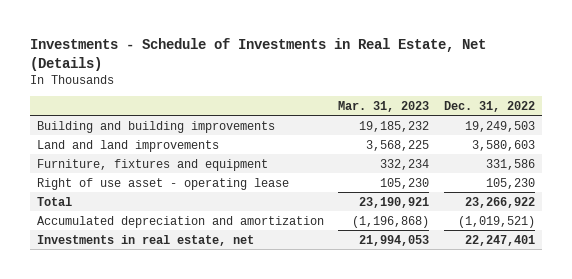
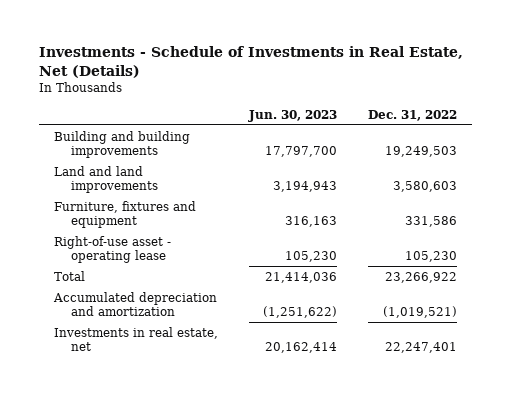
- | Mar. 31, 2023 | Dec. 31, 2022
+ | Jun. 30, 2023 | Dec. 31, 2022
- Right of use asset - operating lease | 105,230 | 105,230
+ Right-of-use asset - operating lease | 105,230 | 105,230

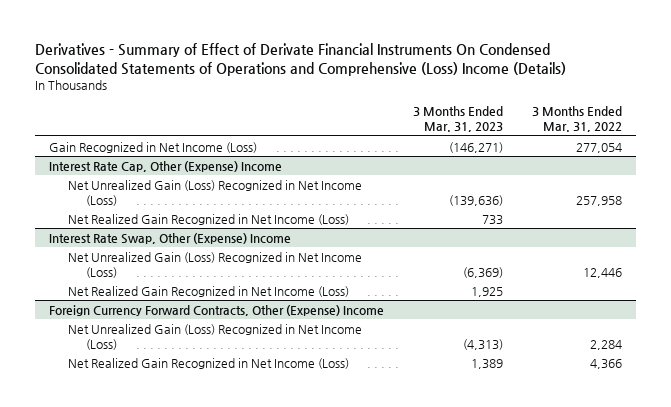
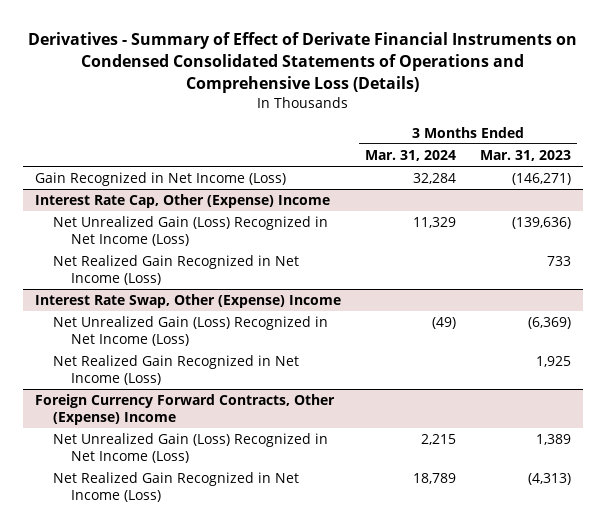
- Derivatives - Summary of Effect of Derivate Financial Instruments On Condensed Consolidated Statements of Operations and Comprehensive (Loss) Income (Details)
+ Derivatives - Summary of Effect of Derivate Financial Instruments on Condensed Consolidated Statements of Operations and Comprehensive Loss (Details)
- | 3 Months Ended Mar. 31, 2023 | 3 Months Ended Mar. 31, 2022
+ | 3 Months Ended Mar. 31, 2024 | 3 Months Ended Mar. 31, 2023
@ Foreign Currency Forward Contracts, Other (Expense) Income
- Net Unrealized Gain (Loss) Recognized in Net Income (Loss) | (4,313) | 2,284
- Net Realized Gain Recognized in Net Income (Loss) | 1,389 | 4,366
+ Net Unrealized Gain (Loss) Recognized in Net Income (Loss) | 2,215 | 1,389
+ Net Realized Gain Recognized in Net Income (Loss) | 18,789 | (4,313)

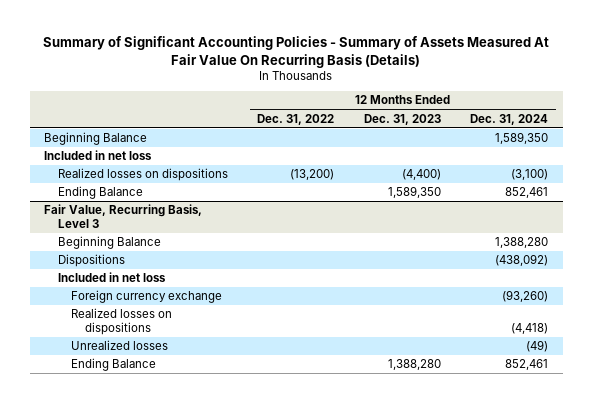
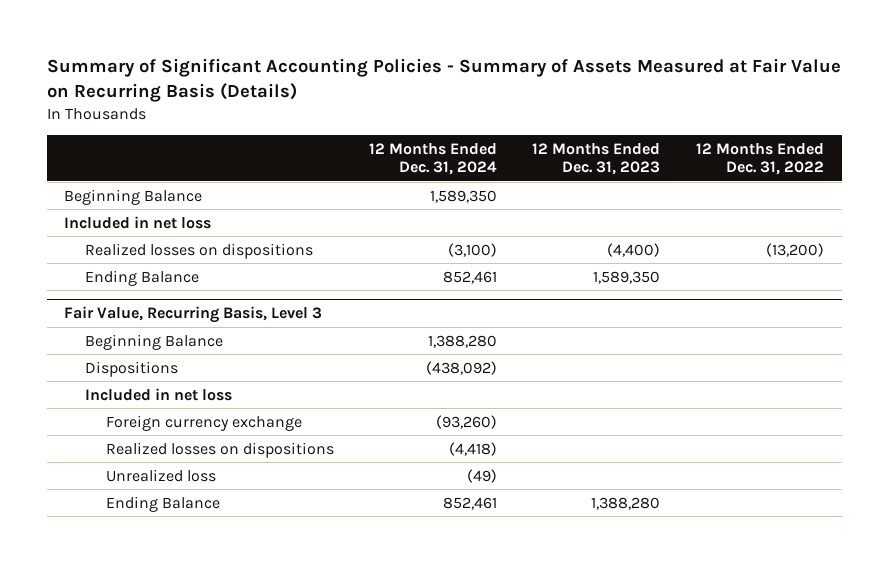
- Summary of Significant Accounting Policies - Summary of Assets Measured At Fair Value On Recurring Basis (Details)
+ Summary of Significant Accounting Policies - Summary of Assets Measured at Fair Value on Recurring Basis (Details)
- | 12 Months Ended Dec. 31, 2022 | 12 Months Ended Dec. 31, 2023 | 12 Months Ended Dec. 31, 2024
+ | 12 Months Ended Dec. 31, 2024 | 12 Months Ended Dec. 31, 2023 | 12 Months Ended Dec. 31, 2022
@ Fair Value, Recurring Basis, Level 3
- Unrealized losses | | | (49)
+ Unrealized loss | (49) | |

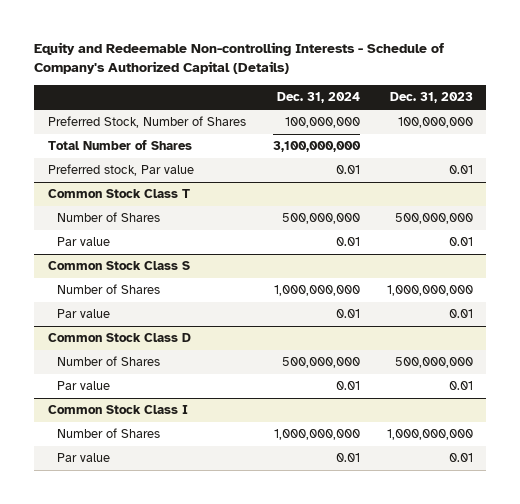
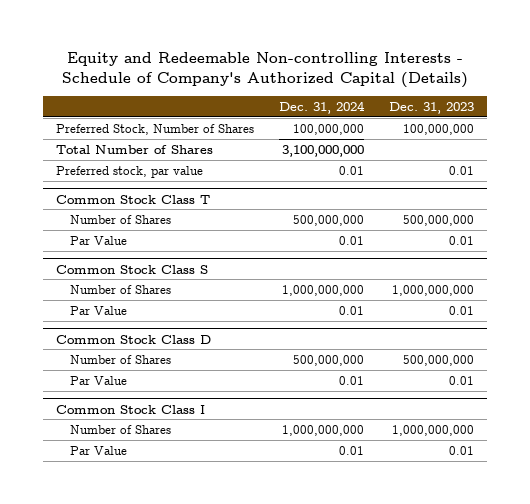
- Preferred stock, Par value | 0.01 | 0.01
+ Preferred stock, par value | 0.01 | 0.01
@ Common Stock Class T
- Par value | 0.01 | 0.01
+ Par Value | 0.01 | 0.01
@ Common Stock Class S
- Par value | 0.01 | 0.01
+ Par Value | 0.01 | 0.01
@ Common Stock Class D
- Par value | 0.01 | 0.01
+ Par Value | 0.01 | 0.01
@ Common Stock Class I
- Par value | 0.01 | 0.01
+ Par Value | 0.01 | 0.01

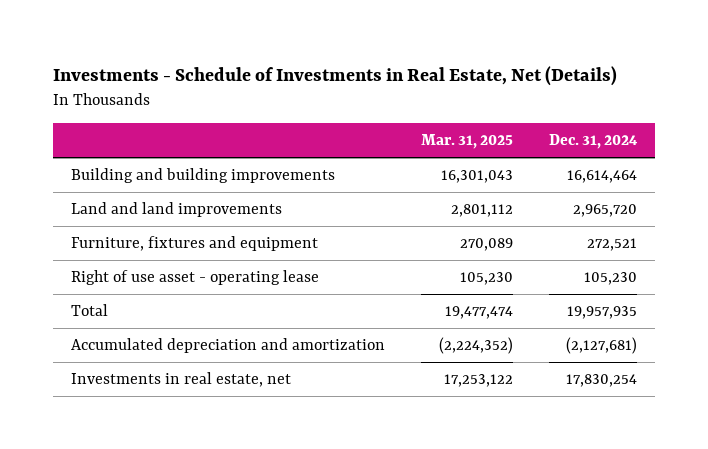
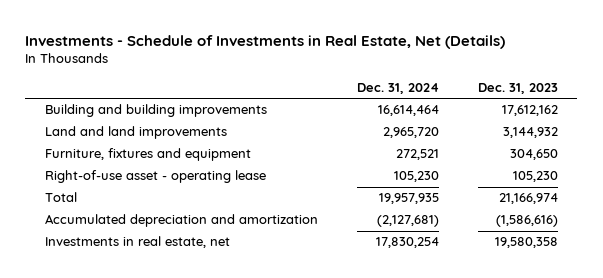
- | Mar. 31, 2025 | Dec. 31, 2024
+ | Dec. 31, 2024 | Dec. 31, 2023
- Right of use asset - operating lease | 105,230 | 105,230
+ Right-of-use asset - operating lease | 105,230 | 105,230

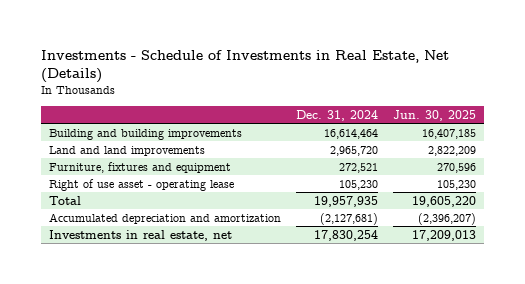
- | Dec. 31, 2024 | Dec. 31, 2023
+ | Dec. 31, 2024 | Jun. 30, 2025
- Right-of-use asset - operating lease | 105,230 | 105,230
+ Right of use asset - operating lease | 105,230 | 105,230

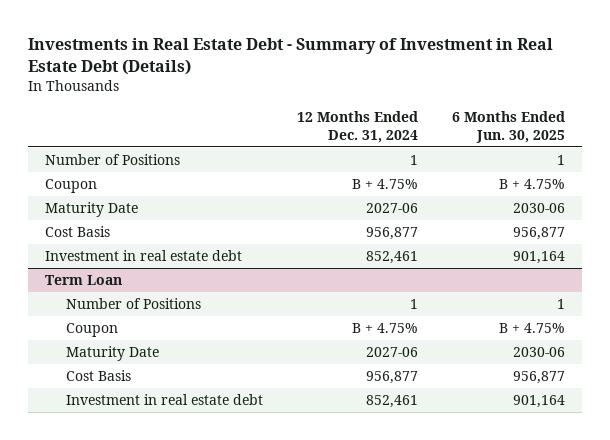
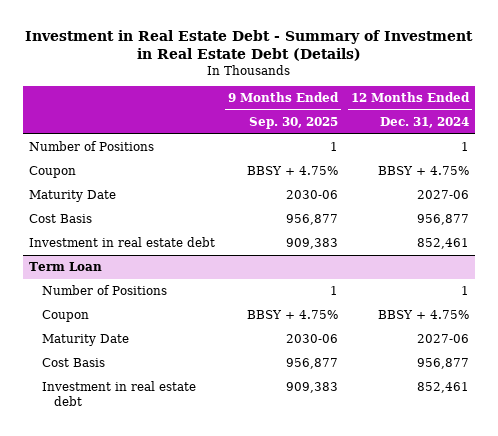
- Investments in Real Estate Debt - Summary of Investment in Real Estate Debt (Details)
+ Investment in Real Estate Debt - Summary of Investment in Real Estate Debt (Details)
- | 12 Months Ended Dec. 31, 2024 | 6 Months Ended Jun. 30, 2025
+ | 9 Months Ended Sep. 30, 2025 | 12 Months Ended Dec. 31, 2024
- Coupon | B + 4.75% | B + 4.75%
+ Coupon | BBSY + 4.75% | BBSY + 4.75%
@ Term Loan
- Coupon | B + 4.75% | B + 4.75%
+ Coupon | BBSY + 4.75% | BBSY + 4.75%

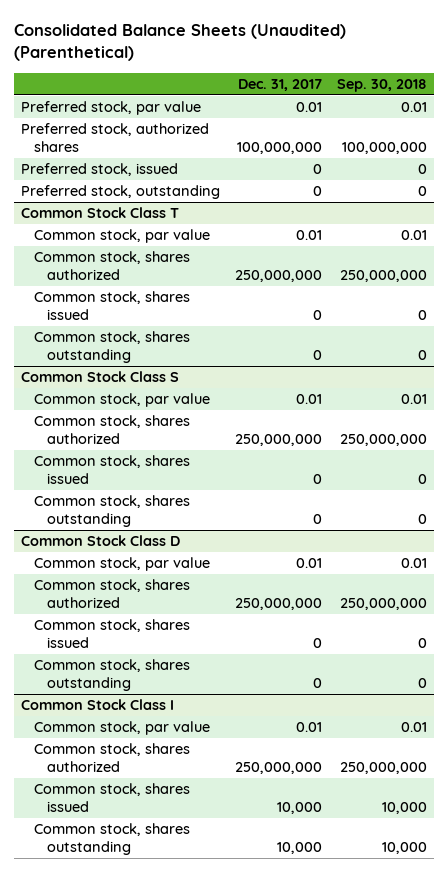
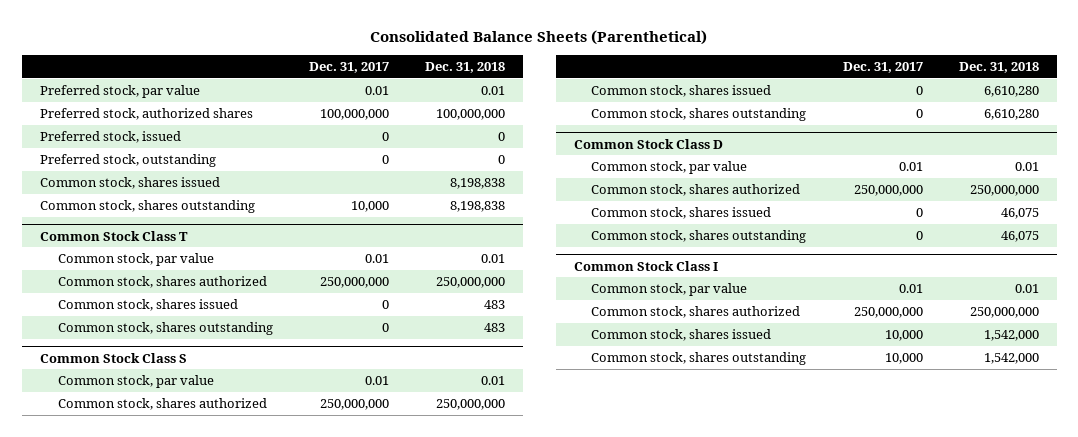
- Consolidated Balance Sheets (Unaudited) (Parenthetical)
+ Consolidated Balance Sheets (Parenthetical)
- | Dec. 31, 2017 | Sep. 30, 2018
+ | Dec. 31, 2017 | Dec. 31, 2018
+ Common stock, shares issued | | 8,198,838
+ Common stock, shares outstanding | 10,000 | 8,198,838

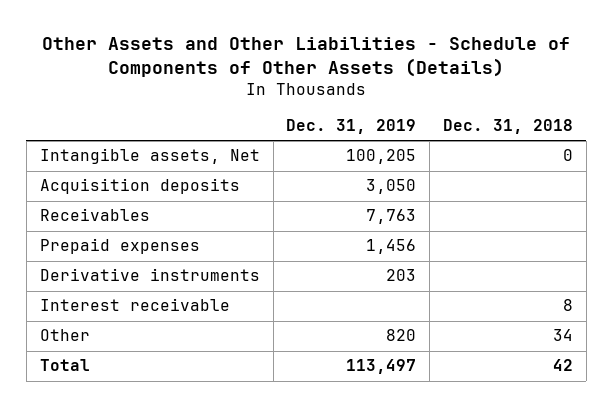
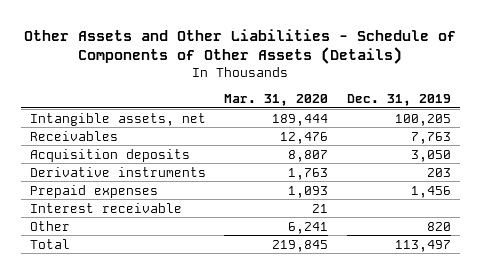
- | Dec. 31, 2019 | Dec. 31, 2018
+ | Mar. 31, 2020 | Dec. 31, 2019
- Intangible assets, Net | 100,205 | 0
+ Intangible assets, net | 189,444 | 100,205
moved down: Acquisition deposits | 8,807 | 3,050
moved down: Prepaid expenses | 1,093 | 1,456

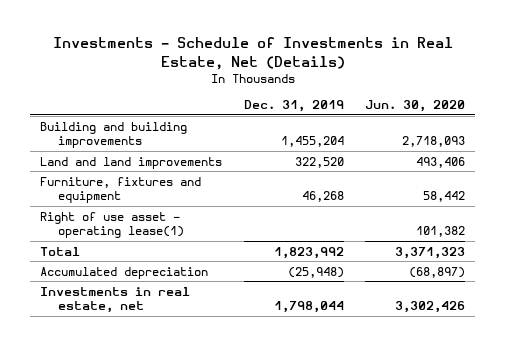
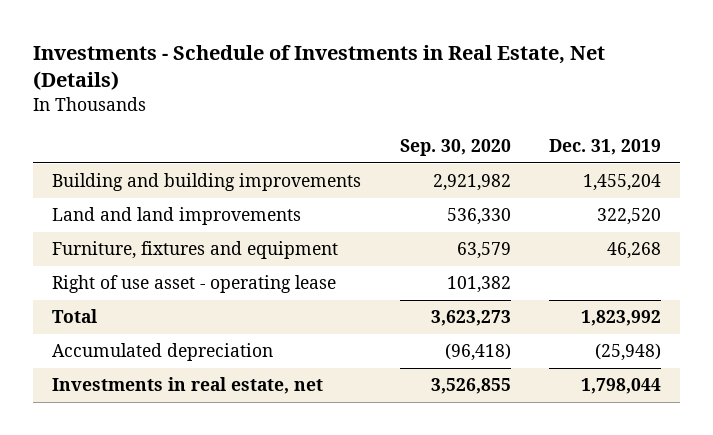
- | Dec. 31, 2019 | Jun. 30, 2020
+ | Sep. 30, 2020 | Dec. 31, 2019
- Right of use asset - operating lease(1) | | 101,382
+ Right of use asset - operating lease | 101,382 |

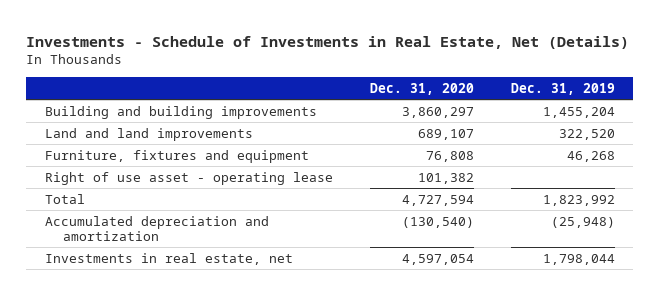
- | Sep. 30, 2020 | Dec. 31, 2019
+ | Dec. 31, 2020 | Dec. 31, 2019
- Accumulated depreciation | (96,418) | (25,948)
+ Accumulated depreciation and amortization | (130,540) | (25,948)

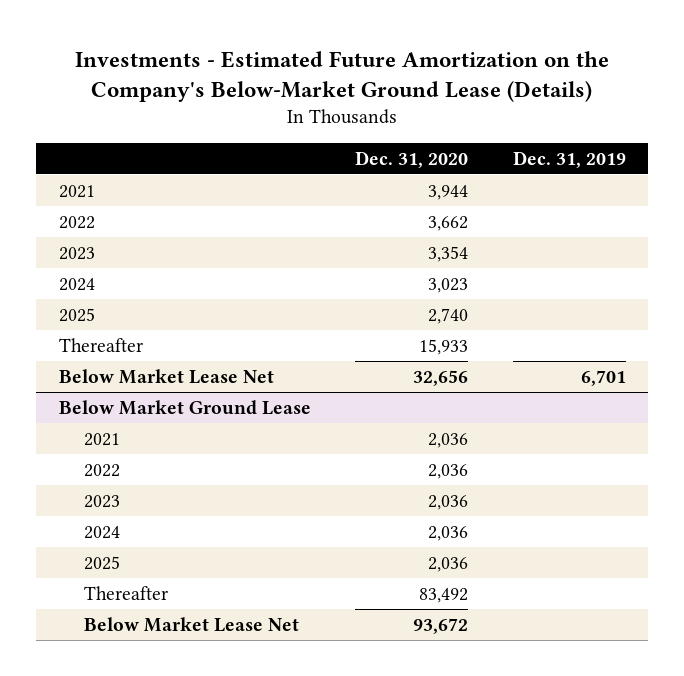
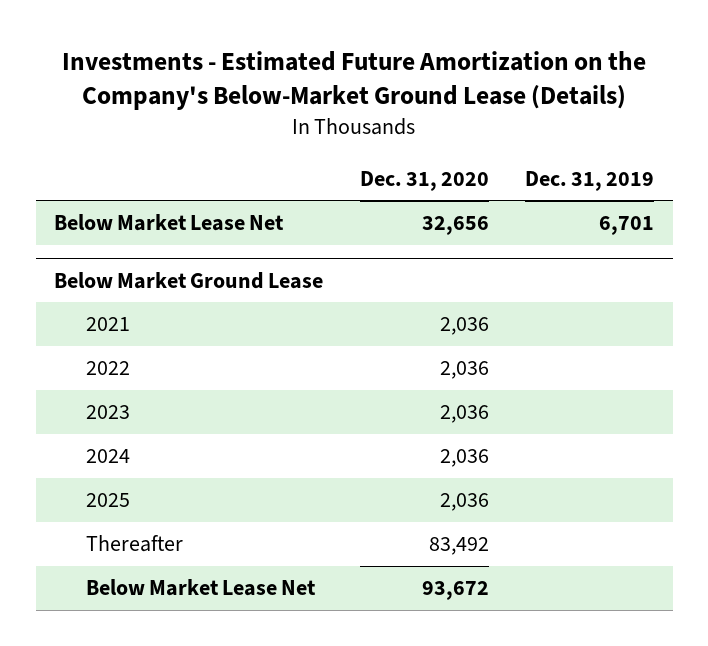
- 2021 | 3,944 |
- 2022 | 3,662 |
- 2023 | 3,354 |
- 2024 | 3,023 |
- 2025 | 2,740 |
- Thereafter | 15,933 |

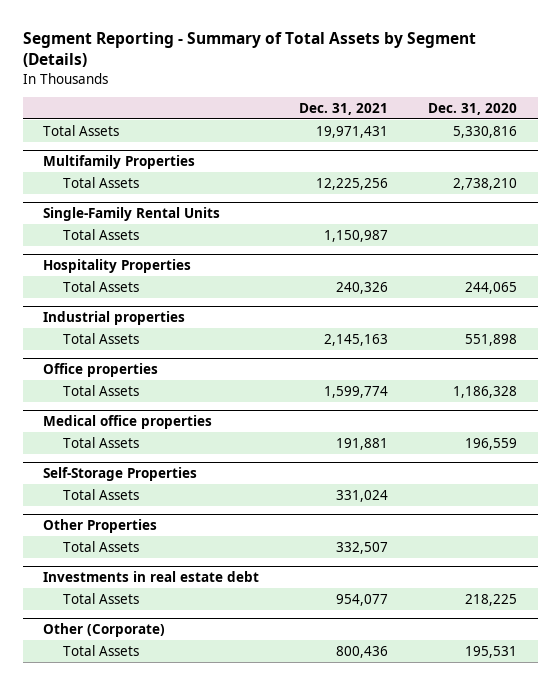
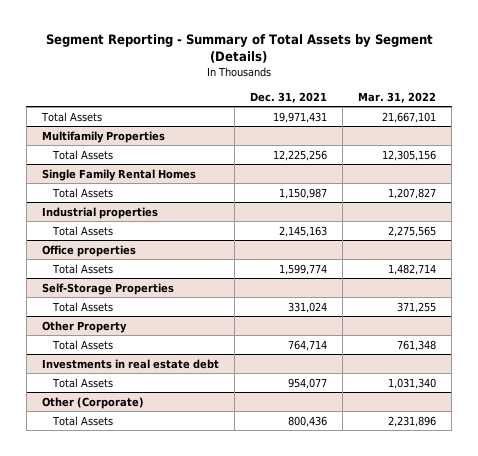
- | Dec. 31, 2021 | Dec. 31, 2020
+ | Dec. 31, 2021 | Mar. 31, 2022
- Single-Family Rental Units
+ Single Family Rental Homes
- Hospitality Properties
- Total Assets | 240,326 | 244,065
- Medical office properties
- Total Assets | 191,881 | 196,559
- Other Properties
- Total Assets | 332,507 |
+ Other Property
+ Total Assets | 764,714 | 761,348

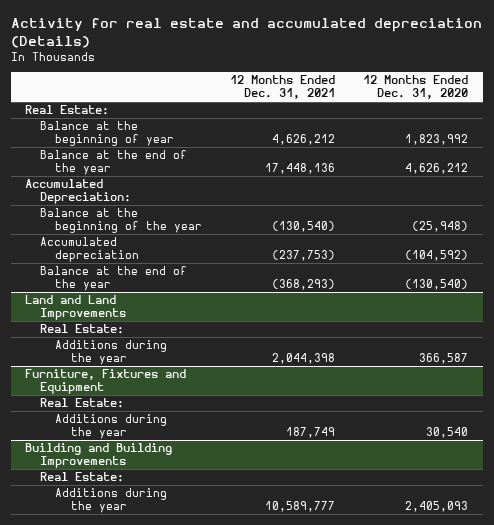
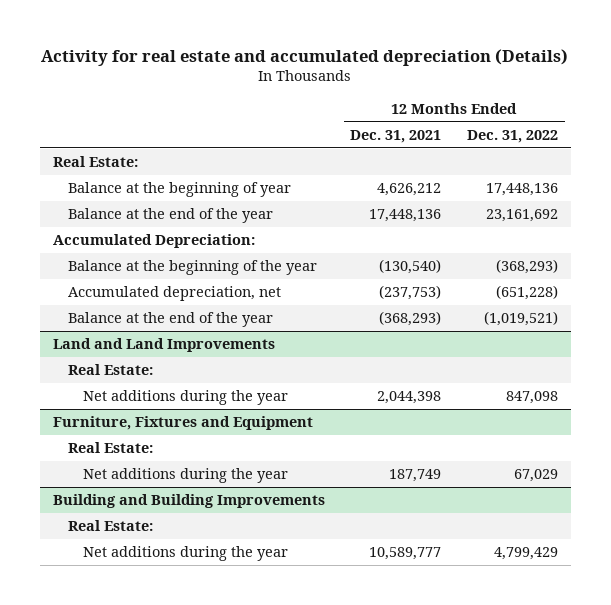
- | 12 Months Ended Dec. 31, 2021 | 12 Months Ended Dec. 31, 2020
+ | 12 Months Ended Dec. 31, 2021 | 12 Months Ended Dec. 31, 2022
- Accumulated depreciation | (237,753) | (104,592)
+ Accumulated depreciation, net | (237,753) | (651,228)
@ Land and Land Improvements
- Additions during the year | 2,044,398 | 366,587
+ Net additions during the year | 2,044,398 | 847,098
@ Furniture, Fixtures and Equipment
- Additions during the year | 187,749 | 30,540
+ Net additions during the year | 187,749 | 67,029
@ Building and Building Improvements
- Additions during the year | 10,589,777 | 2,405,093
+ Net additions during the year | 10,589,777 | 4,799,429

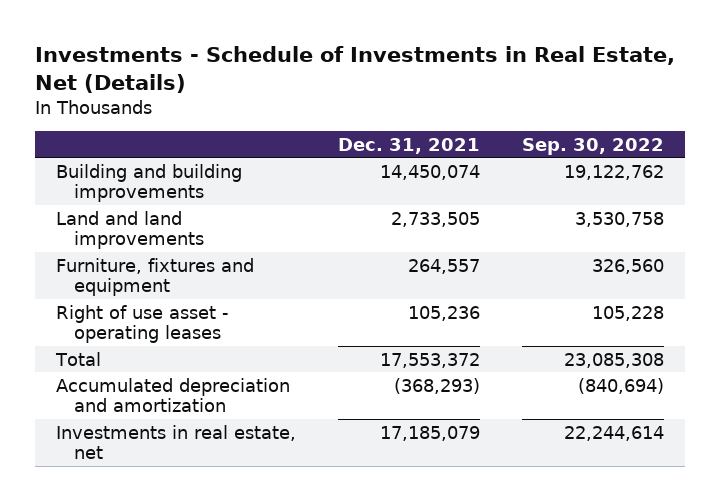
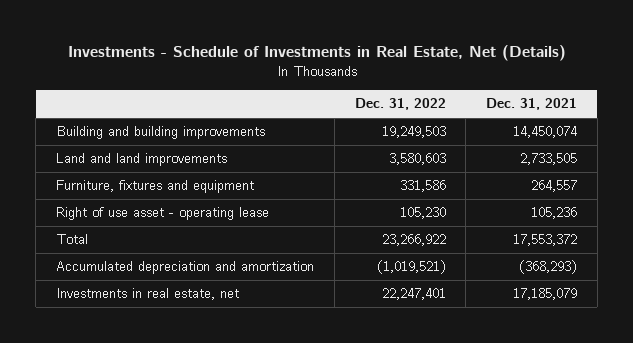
- | Dec. 31, 2021 | Sep. 30, 2022
+ | Dec. 31, 2022 | Dec. 31, 2021
- Right of use asset - operating leases | 105,236 | 105,228
+ Right of use asset - operating lease | 105,230 | 105,236

